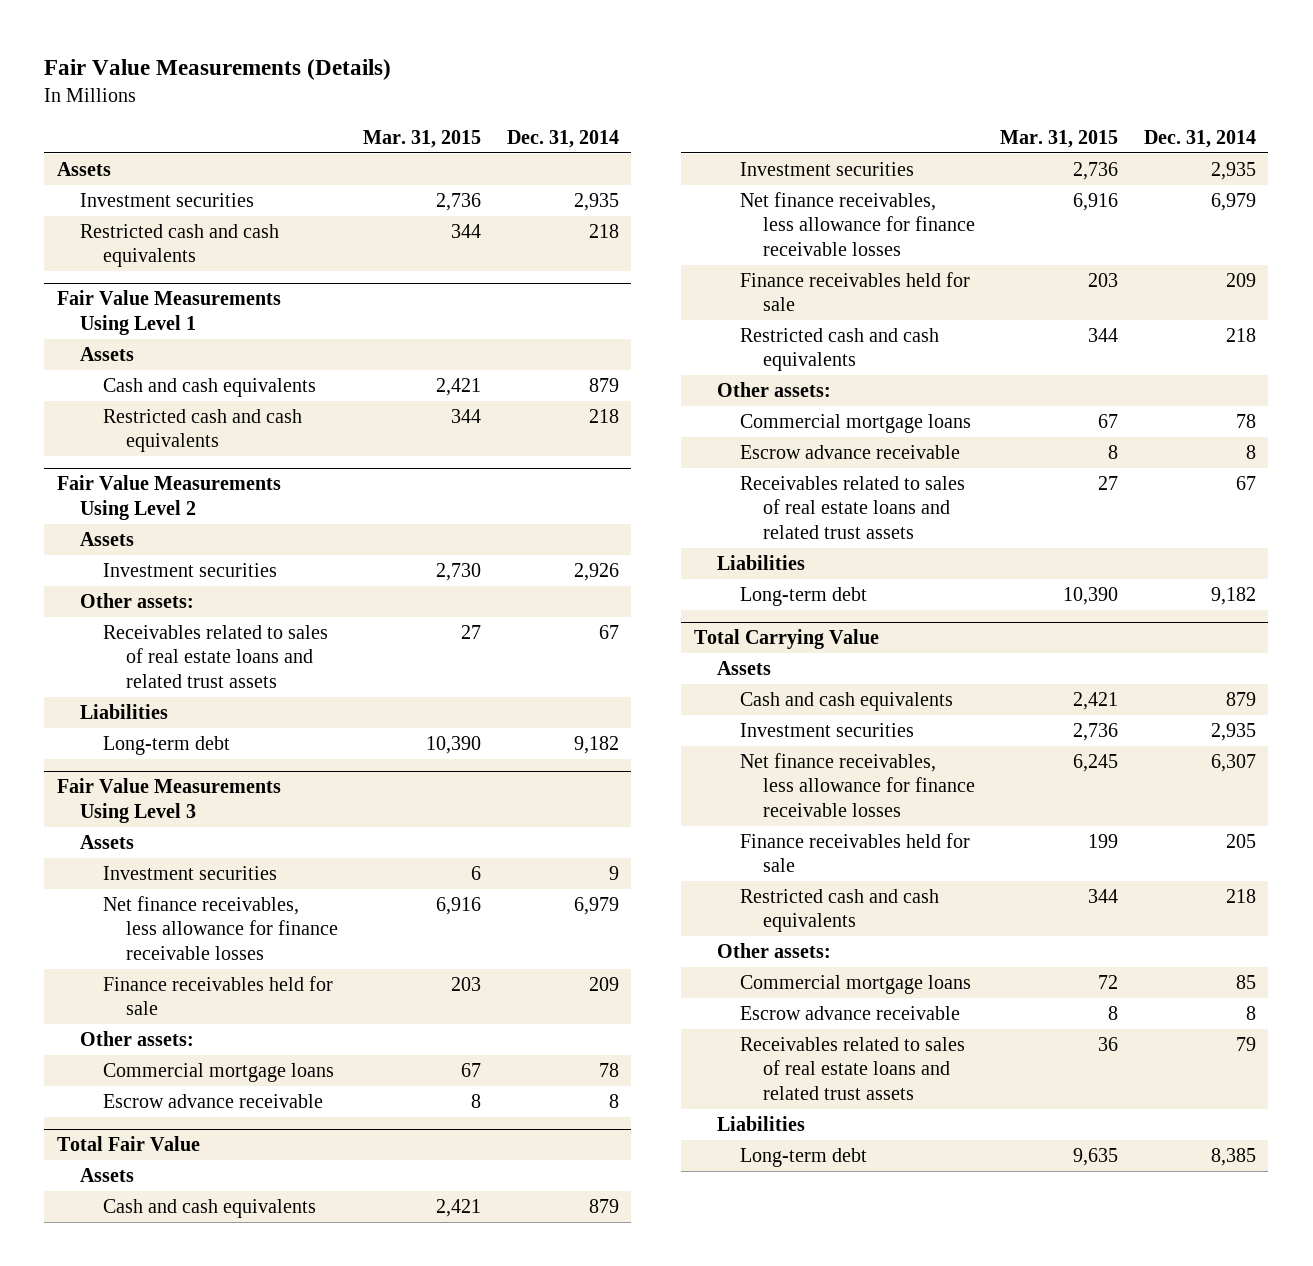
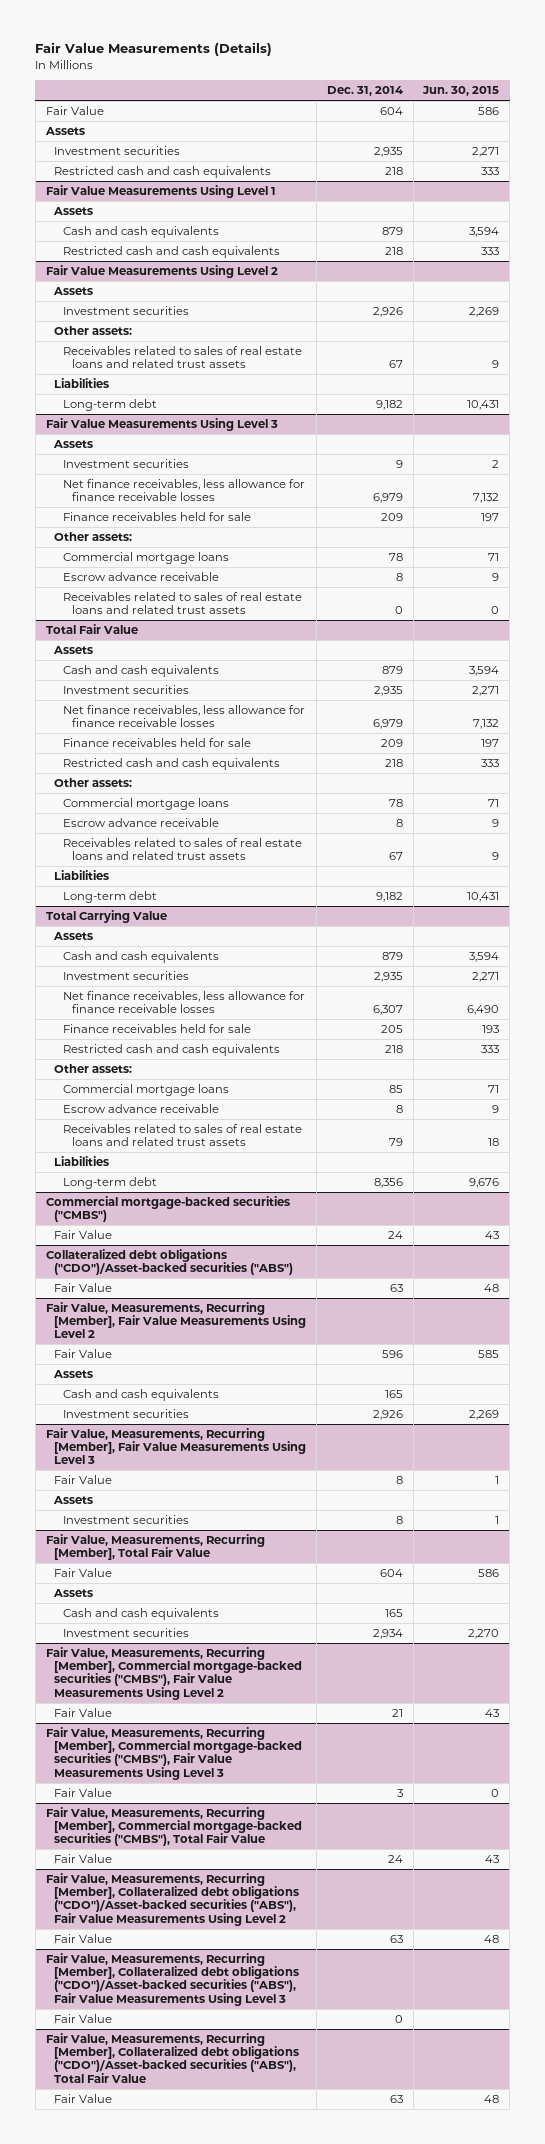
- | Mar. 31, 2015 | Dec. 31, 2014
+ | Dec. 31, 2014 | Jun. 30, 2015
+ Fair Value | 604 | 586
@ Fair Value Measurements Using Level 3
+ Receivables related to sales of real estate loans and related trust assets | 0 | 0
@ Total Carrying Value
- Long-term debt | 9,635 | 8,385
+ Long-term debt | 8,356 | 9,676
+ Commercial mortgage-backed securities ("CMBS")
+ Fair Value | 24 | 43
+ Collateralized debt obligations ("CDO")/Asset-backed securities ("ABS")
+ Fair Value | 63 | 48
+ Fair Value, Measurements, Recurring [Member], Fair Value Measurements Using Level 2
+ Fair Value | 596 | 585
+ Assets
+ Cash and cash equivalents | 165 |
+ Investment securities | 2,926 | 2,269
+ Fair Value, Measurements, Recurring [Member], Fair Value Measurements Using Level 3
+ Fair Value | 8 | 1
+ Assets
+ Investment securities | 8 | 1
+ Fair Value, Measurements, Recurring [Member], Total Fair Value
+ Fair Value | 604 | 586
+ Assets
+ Cash and cash equivalents | 165 |
+ Investment securities | 2,934 | 2,270
+ Fair Value, Measurements, Recurring [Member], Commercial mortgage-backed securities ("CMBS"), Fair Value Measurements Using Level 2
+ Fair Value | 21 | 43
+ Fair Value, Measurements, Recurring [Member], Commercial mortgage-backed securities ("CMBS"), Fair Value Measurements Using Level 3
+ Fair Value | 3 | 0
+ Fair Value, Measurements, Recurring [Member], Commercial mortgage-backed securities ("CMBS"), Total Fair Value
+ Fair Value | 24 | 43
+ Fair Value, Measurements, Recurring [Member], Collateralized debt obligations ("CDO")/Asset-backed securities ("ABS"), Fair Value Measurements Using Level 2
+ Fair Value | 63 | 48
+ Fair Value, Measurements, Recurring [Member], Collateralized debt obligations ("CDO")/Asset-backed securities ("ABS"), Fair Value Measurements Using Level 3
+ Fair Value | 0 |
+ Fair Value, Measurements, Recurring [Member], Collateralized debt obligations ("CDO")/Asset-backed securities ("ABS"), Total Fair Value
+ Fair Value | 63 | 48

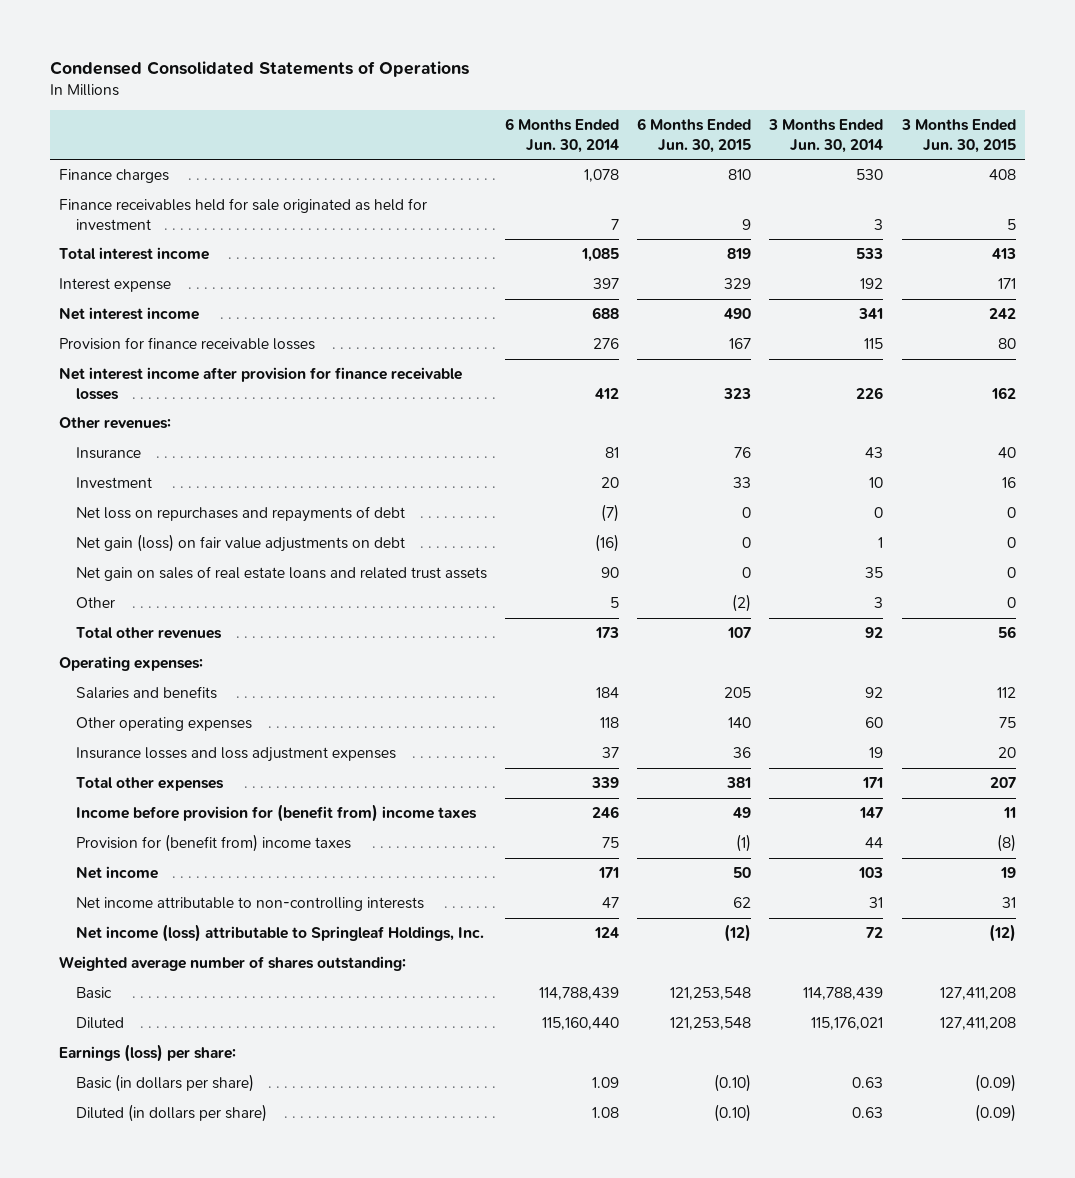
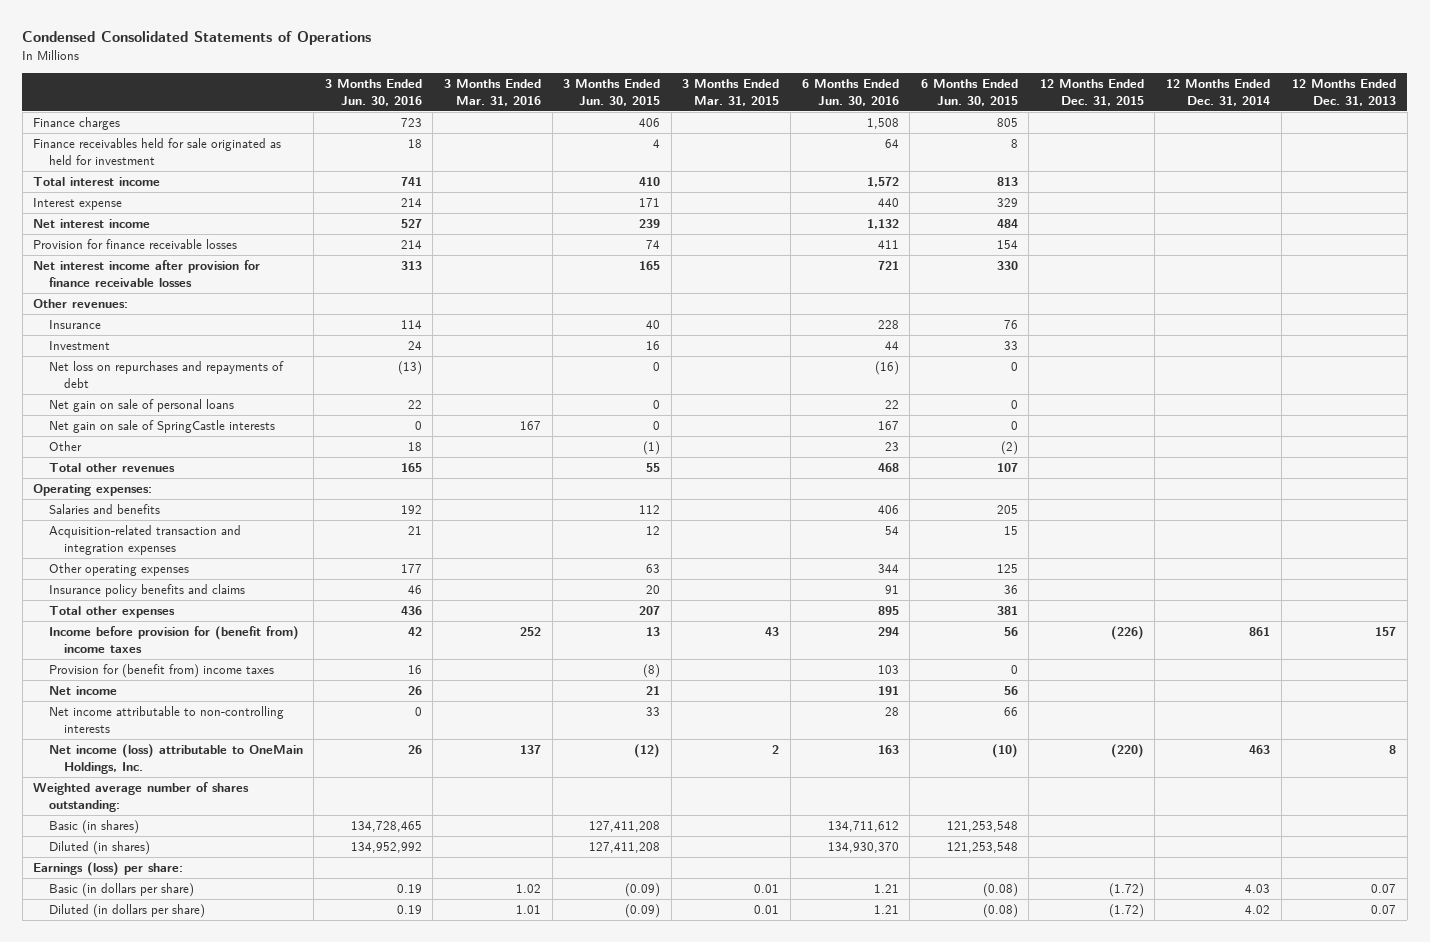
- | 6 Months Ended Jun. 30, 2014 | 6 Months Ended Jun. 30, 2015 | 3 Months Ended Jun. 30, 2014 | 3 Months Ended Jun. 30, 2015
+ | 3 Months Ended Jun. 30, 2016 | 3 Months Ended Mar. 31, 2016 | 3 Months Ended Jun. 30, 2015 | 3 Months Ended Mar. 31, 2015 | 6 Months Ended Jun. 30, 2016 | 6 Months Ended Jun. 30, 2015 | 12 Months Ended Dec. 31, 2015 | 12 Months Ended Dec. 31, 2014 | 12 Months Ended Dec. 31, 2013
- Finance charges | 1,078 | 810 | 530 | 408
- Finance receivables held for sale originated as held for investment | 7 | 9 | 3 | 5
- Total interest income | 1,085 | 819 | 533 | 413
+ Finance charges | 723 | | 406 | | 1,508 | 805 | | |
+ Finance receivables held for sale originated as held for investment | 18 | | 4 | | 64 | 8 | | |
+ Total interest income | 741 | | 410 | | 1,572 | 813 | | |
- Net interest income | 688 | 490 | 341 | 242
- Provision for finance receivable losses | 276 | 167 | 115 | 80
- Net interest income after provision for finance receivable losses | 412 | 323 | 226 | 162
+ Net interest income | 527 | | 239 | | 1,132 | 484 | | |
+ Provision for finance receivable losses | 214 | | 74 | | 411 | 154 | | |
+ Net interest income after provision for finance receivable losses | 313 | | 165 | | 721 | 330 | | |
- Net gain (loss) on fair value adjustments on debt | (16) | 0 | 1 | 0
- Net gain on sales of real estate loans and related trust assets | 90 | 0 | 35 | 0
- Other | 5 | (2) | 3 | 0
- Total other revenues | 173 | 107 | 92 | 56
+ Net gain on sale of personal loans | 22 | | 0 | | 22 | 0 | | |
+ Net gain on sale of SpringCastle interests | 0 | 167 | 0 | | 167 | 0 | | |
+ Other | 18 | | (1) | | 23 | (2) | | |
+ Total other revenues | 165 | | 55 | | 468 | 107 | | |
- Other operating expenses | 118 | 140 | 60 | 75
- Insurance losses and loss adjustment expenses | 37 | 36 | 19 | 20
+ Acquisition-related transaction and integration expenses | 21 | | 12 | | 54 | 15 | | |
+ Other operating expenses | 177 | | 63 | | 344 | 125 | | |
+ Insurance policy benefits and claims | 46 | | 20 | | 91 | 36 | | |
- Income before provision for (benefit from) income taxes | 246 | 49 | 147 | 11
- Provision for (benefit from) income taxes | 75 | (1) | 44 | (8)
- Net income | 171 | 50 | 103 | 19
- Net income attributable to non-controlling interests | 47 | 62 | 31 | 31
- Net income (loss) attributable to Springleaf Holdings, Inc. | 124 | (12) | 72 | (12)
+ Income before provision for (benefit from) income taxes | 42 | 252 | 13 | 43 | 294 | 56 | (226) | 861 | 157
+ Provision for (benefit from) income taxes | 16 | | (8) | | 103 | 0 | | |
+ Net income | 26 | | 21 | | 191 | 56 | | |
+ Net income attributable to non-controlling interests | 0 | | 33 | | 28 | 66 | | |
+ Net income (loss) attributable to OneMain Holdings, Inc. | 26 | 137 | (12) | 2 | 163 | (10) | (220) | 463 | 8
- Basic | 114,788,439 | 121,253,548 | 114,788,439 | 127,411,208
- Diluted | 115,160,440 | 121,253,548 | 115,176,021 | 127,411,208
+ Basic (in shares) | 134,728,465 | | 127,411,208 | | 134,711,612 | 121,253,548 | | |
+ Diluted (in shares) | 134,952,992 | | 127,411,208 | | 134,930,370 | 121,253,548 | | |
- Basic (in dollars per share) | 1.09 | (0.10) | 0.63 | (0.09)
- Diluted (in dollars per share) | 1.08 | (0.10) | 0.63 | (0.09)
+ Basic (in dollars per share) | 0.19 | 1.02 | (0.09) | 0.01 | 1.21 | (0.08) | (1.72) | 4.03 | 0.07
+ Diluted (in dollars per share) | 0.19 | 1.01 | (0.09) | 0.01 | 1.21 | (0.08) | (1.72) | 4.02 | 0.07

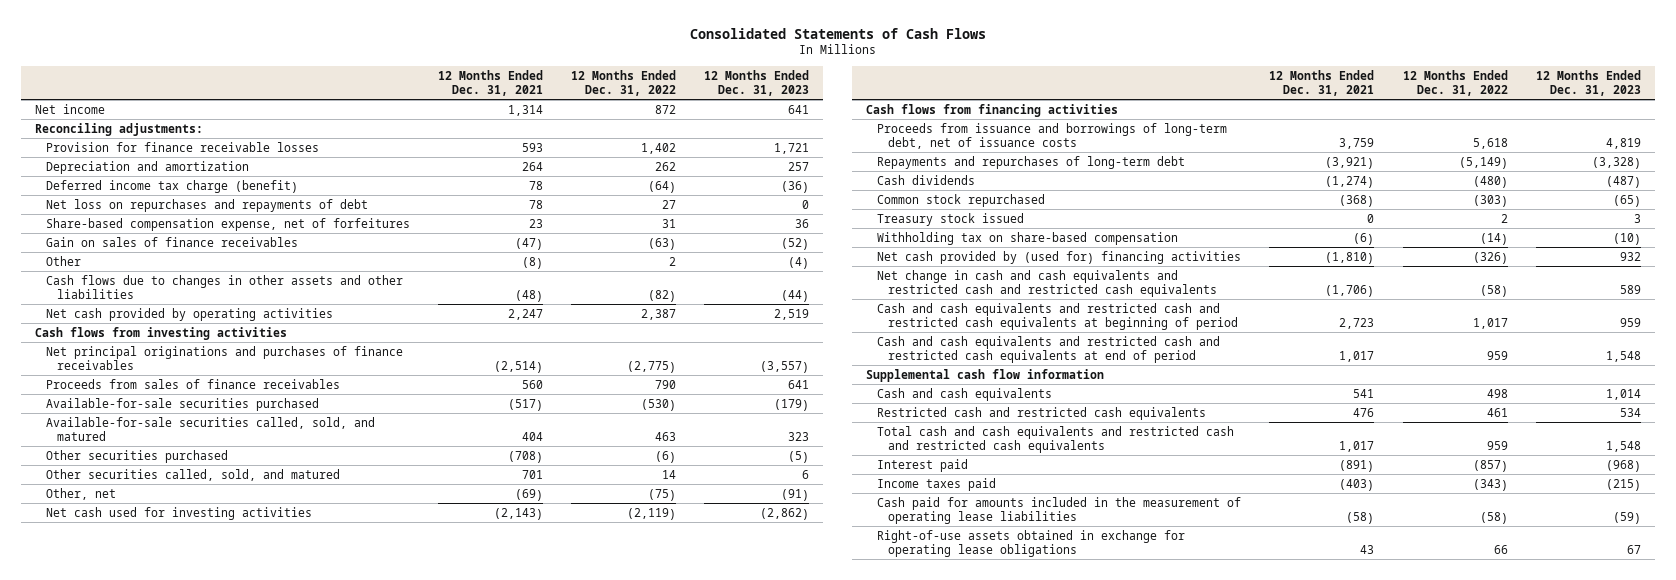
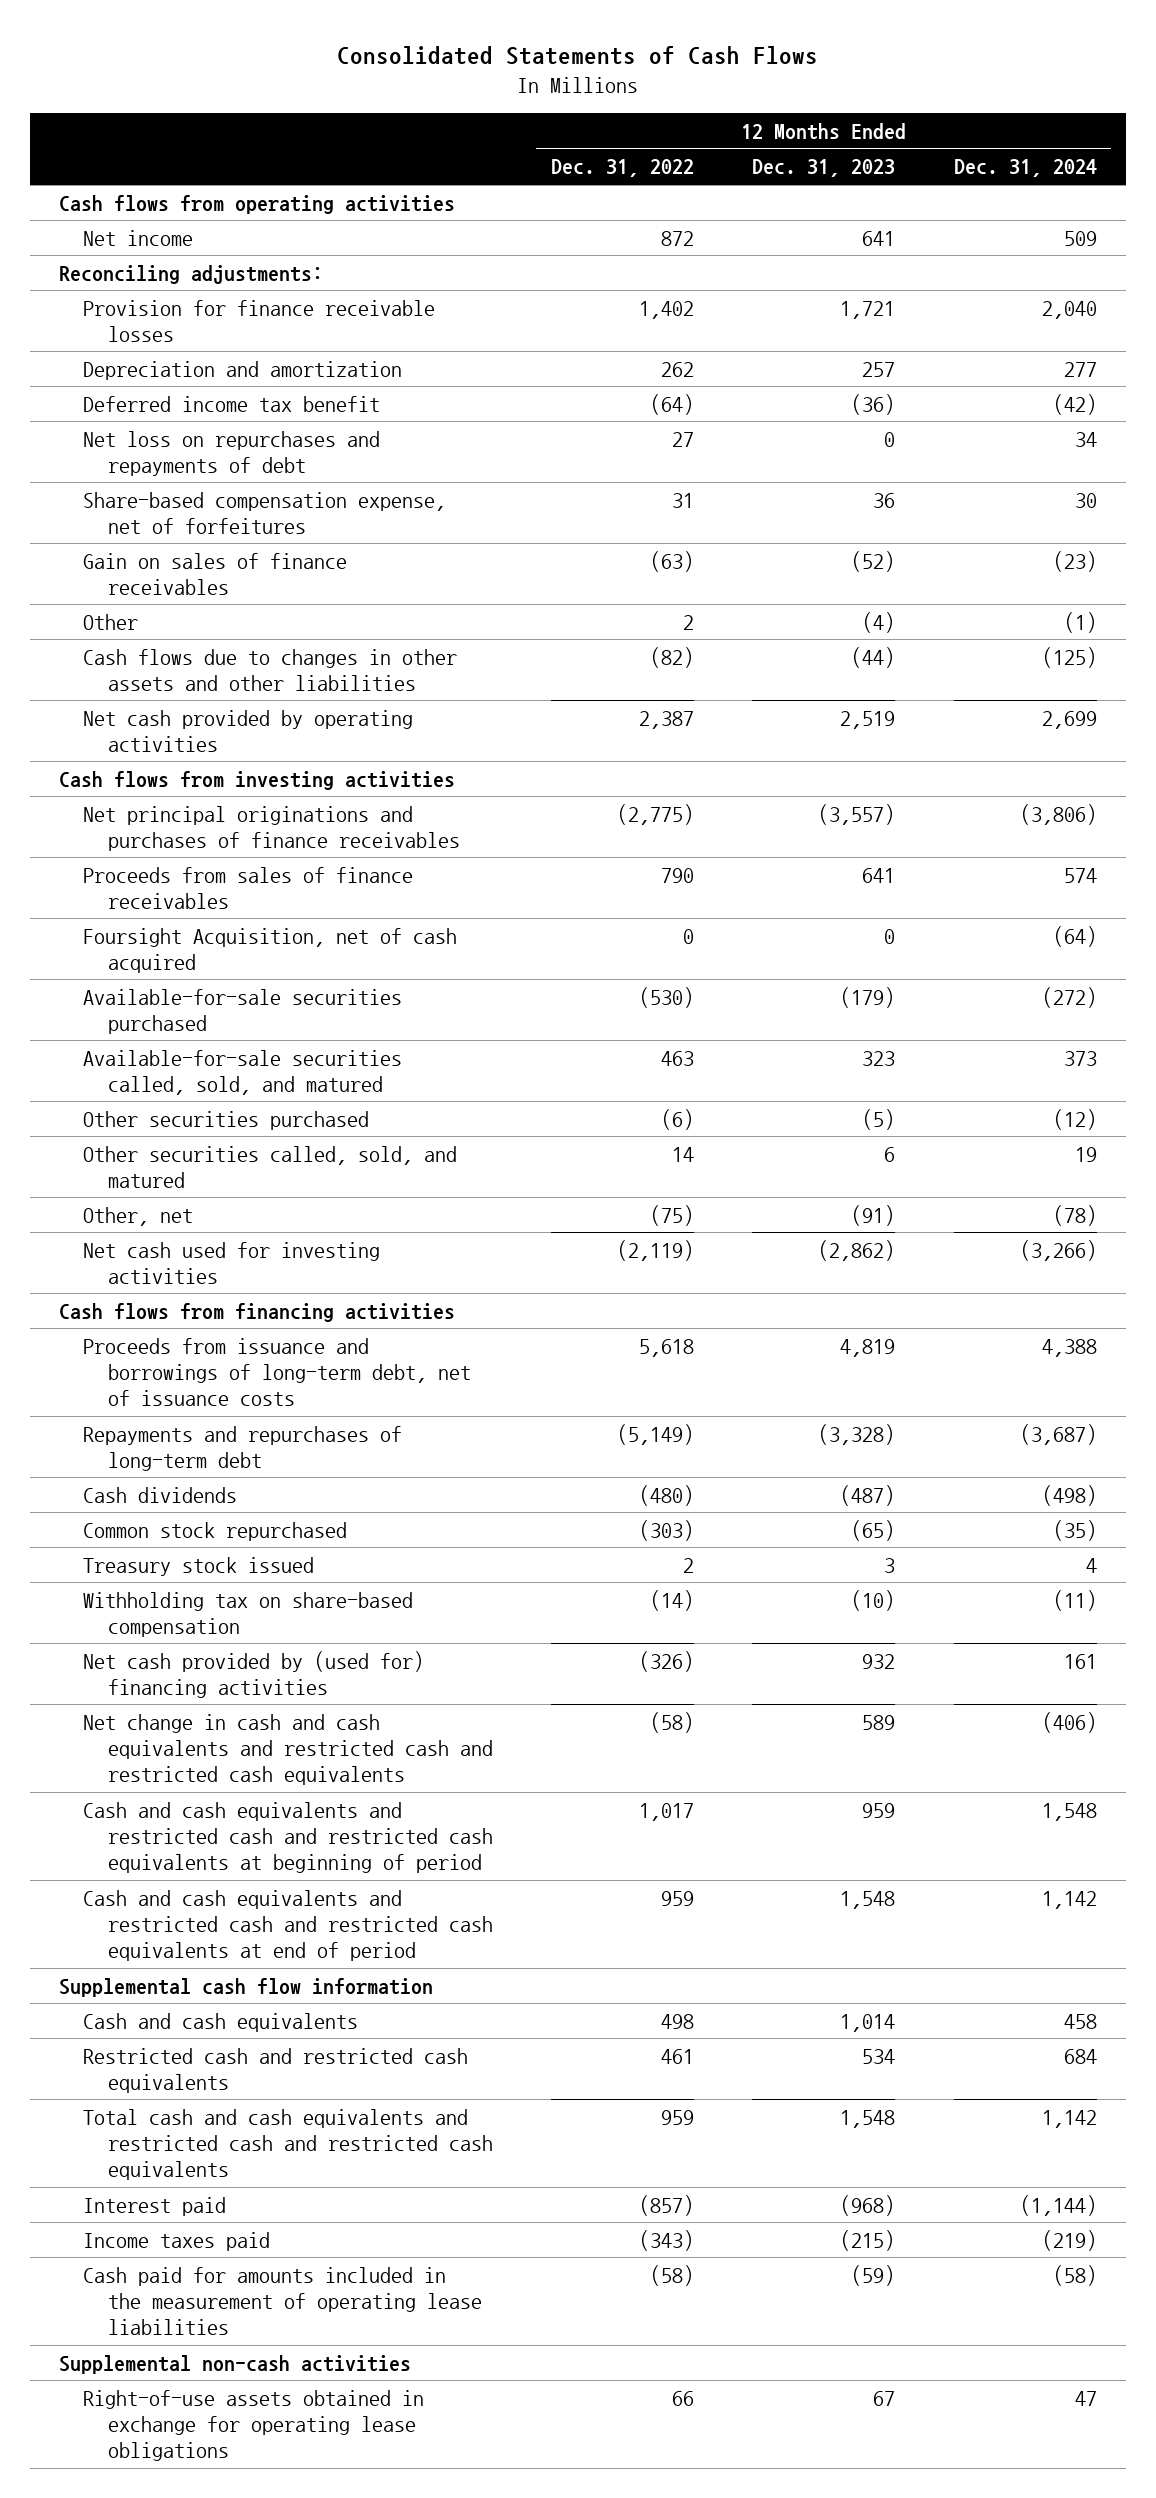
- | 12 Months Ended Dec. 31, 2021 | 12 Months Ended Dec. 31, 2022 | 12 Months Ended Dec. 31, 2023
+ | 12 Months Ended Dec. 31, 2022 | 12 Months Ended Dec. 31, 2023 | 12 Months Ended Dec. 31, 2024
+ Cash flows from operating activities
- Deferred income tax charge (benefit) | 78 | (64) | (36)
+ Deferred income tax benefit | (64) | (36) | (42)
+ Foursight Acquisition, net of cash acquired | 0 | 0 | (64)
+ Supplemental non-cash activities

